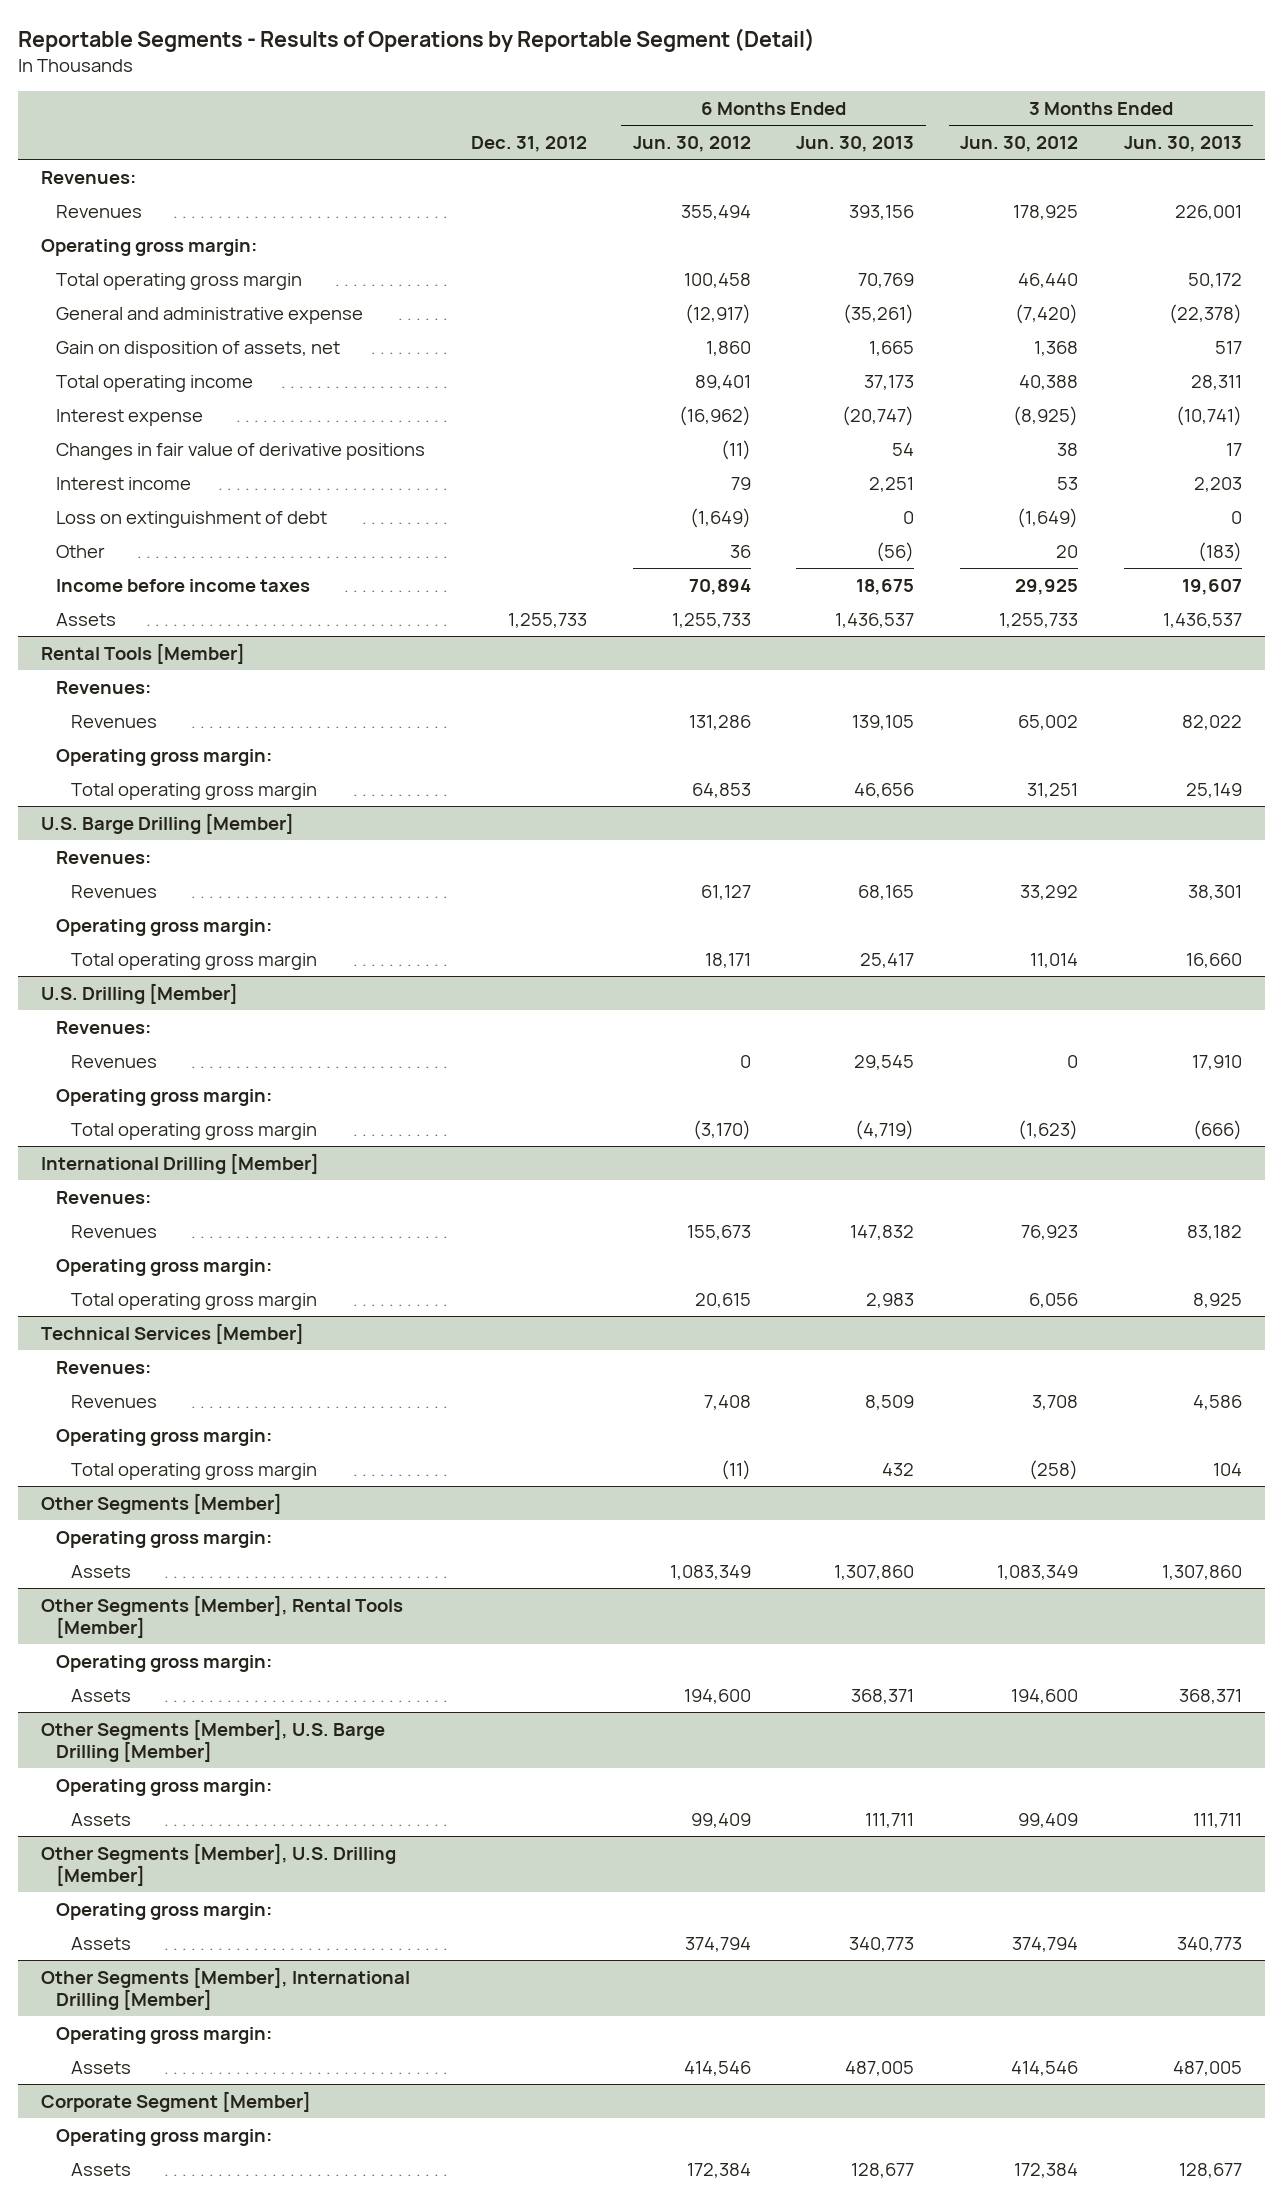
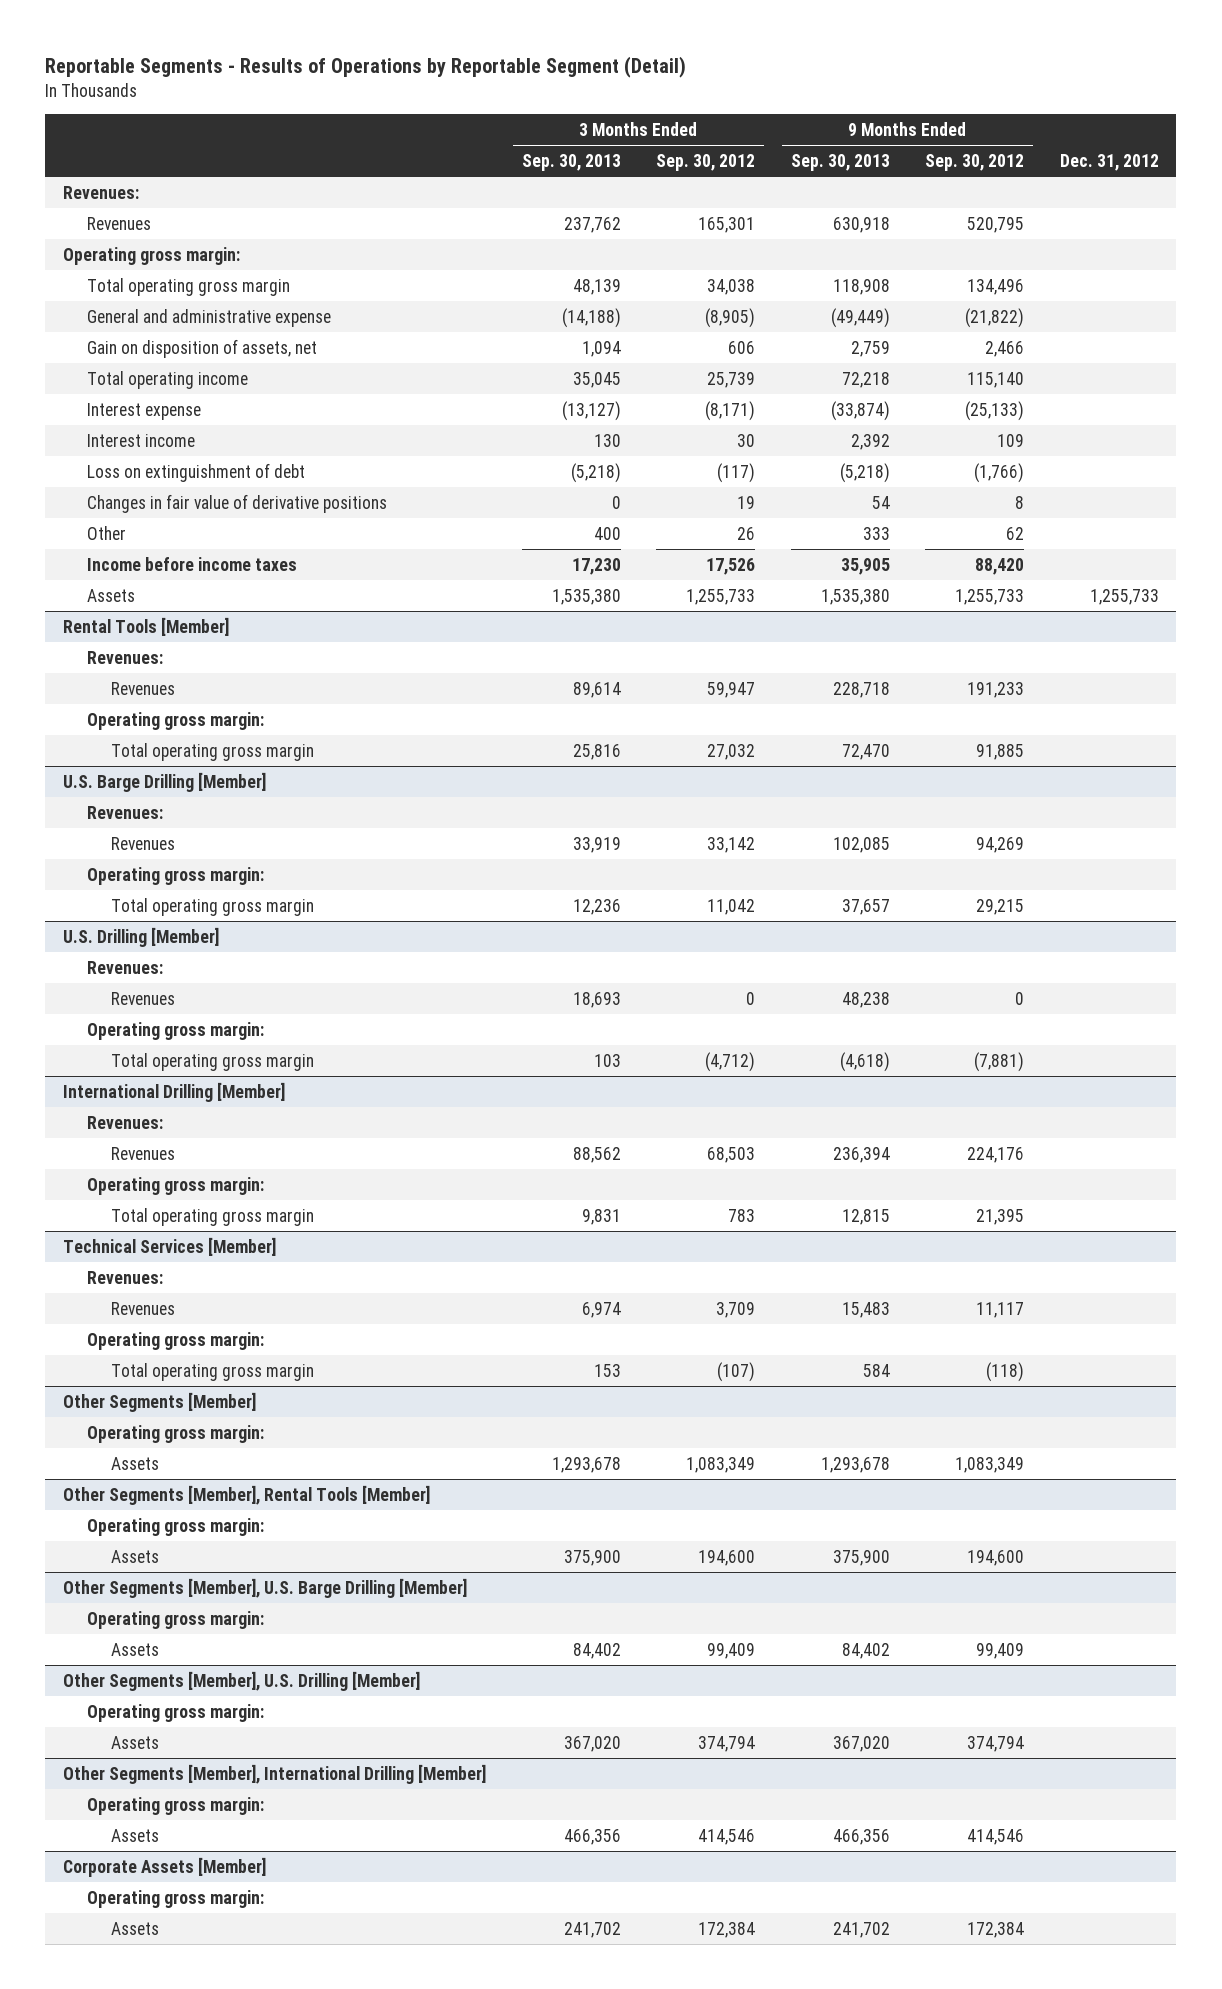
- | Dec. 31, 2012 | 6 Months Ended Jun. 30, 2012 | 6 Months Ended Jun. 30, 2013 | 3 Months Ended Jun. 30, 2012 | 3 Months Ended Jun. 30, 2013
+ | 3 Months Ended Sep. 30, 2013 | 3 Months Ended Sep. 30, 2012 | 9 Months Ended Sep. 30, 2013 | 9 Months Ended Sep. 30, 2012 | Dec. 31, 2012
moved down: Changes in fair value of derivative positions | 0 | 19 | 54 | 8 |
- Corporate Segment [Member]
- Operating gross margin:
- Assets | | 172,384 | 128,677 | 172,384 | 128,677
+ Corporate Assets [Member]
+ Operating gross margin:
+ Assets | 241,702 | 172,384 | 241,702 | 172,384 |

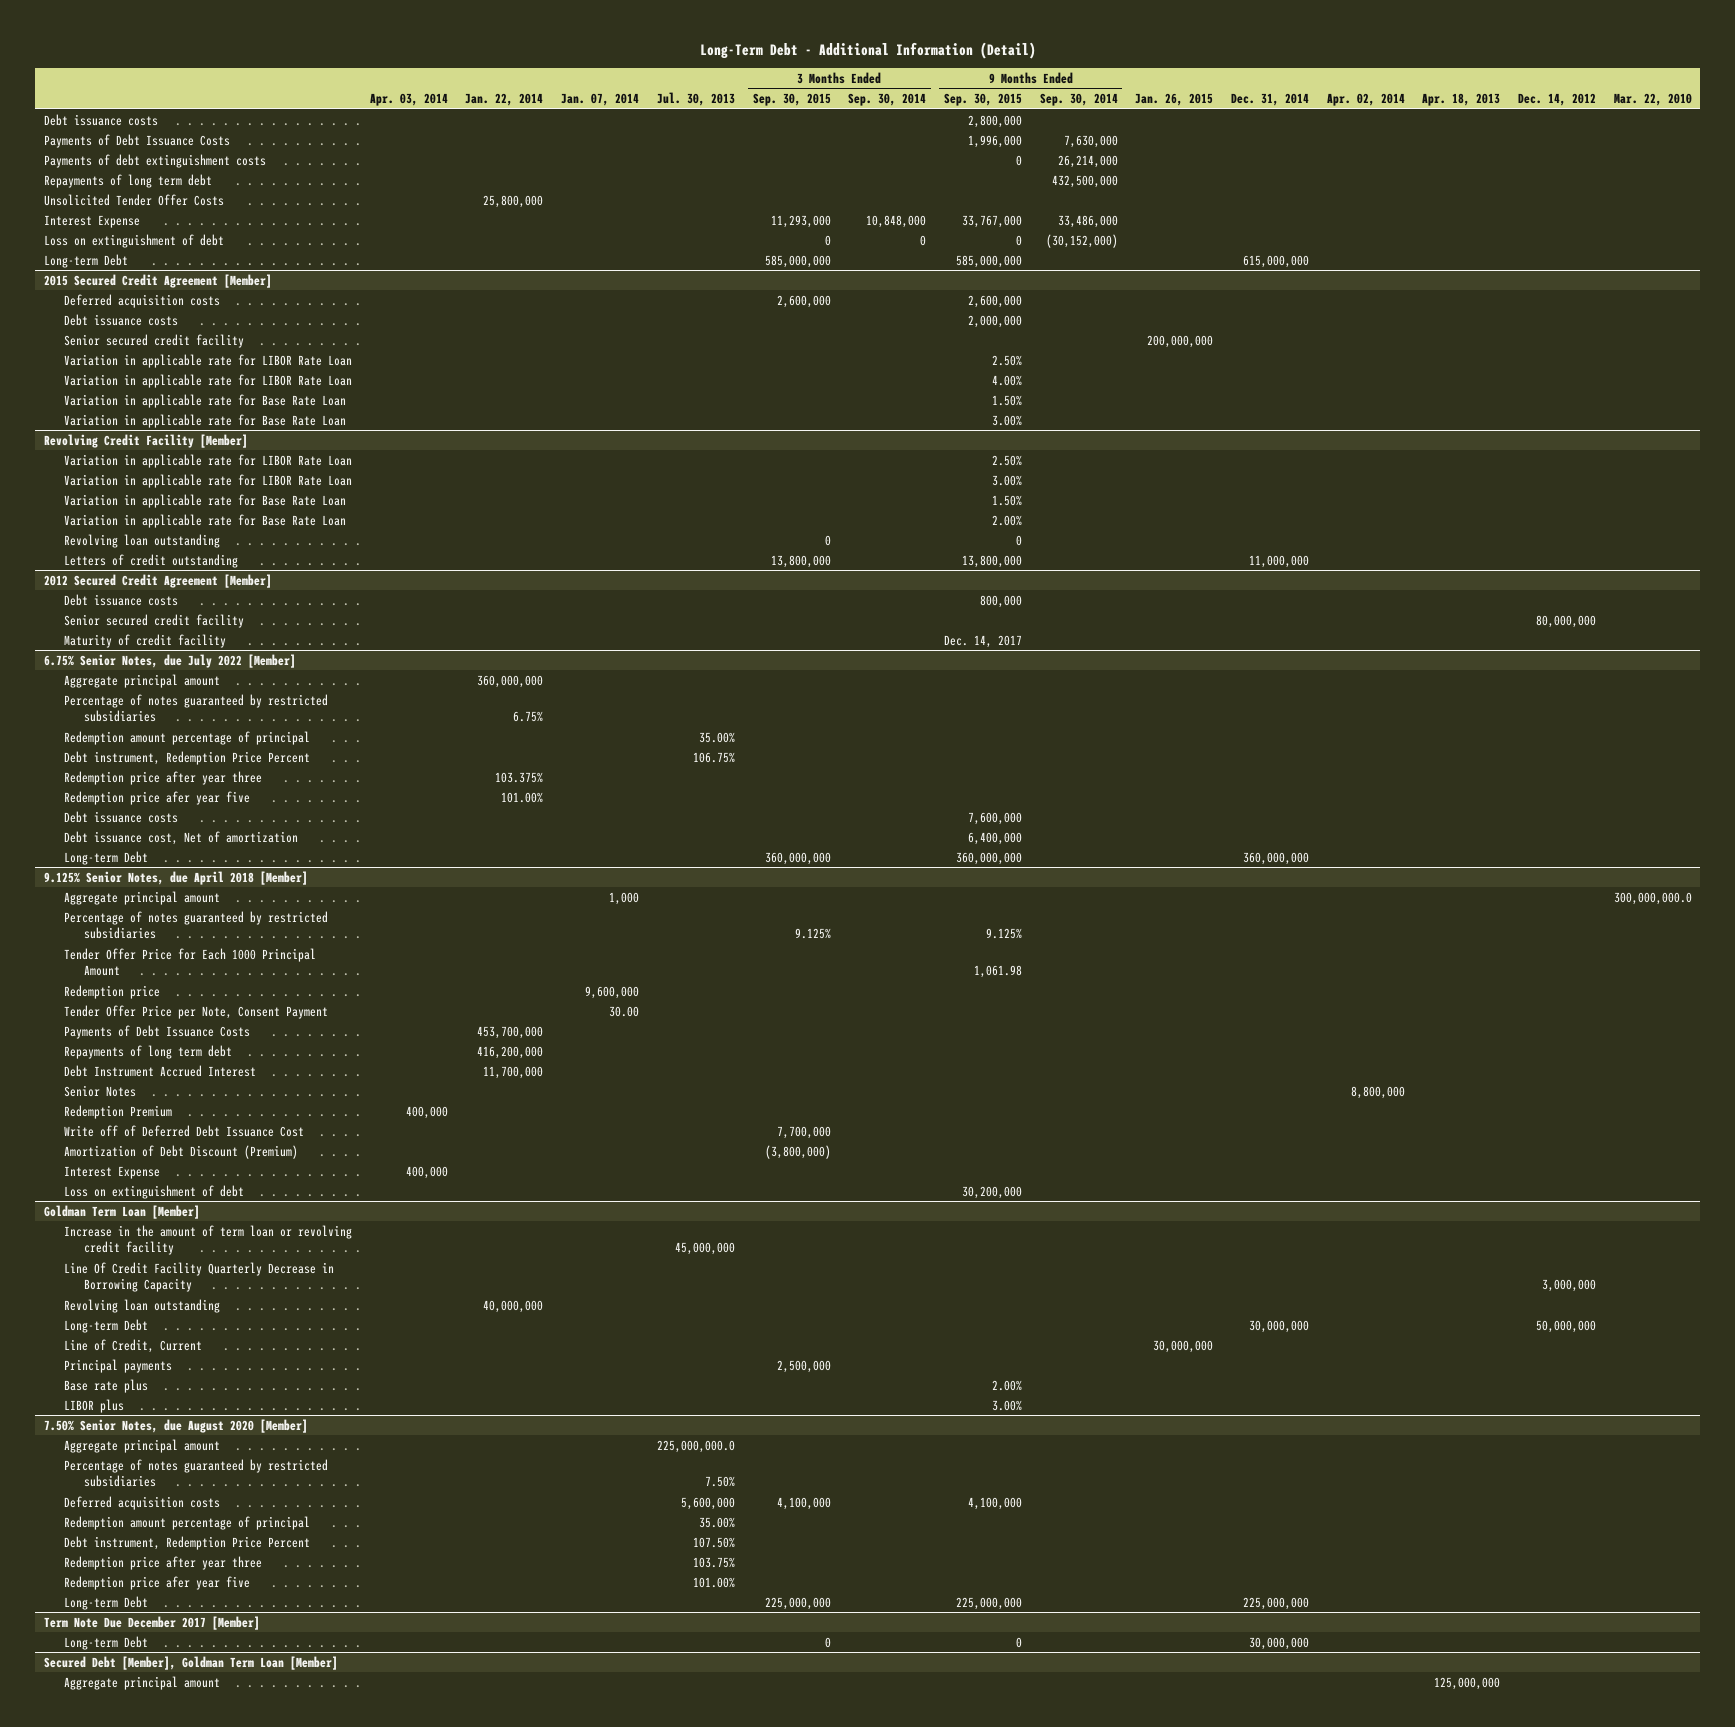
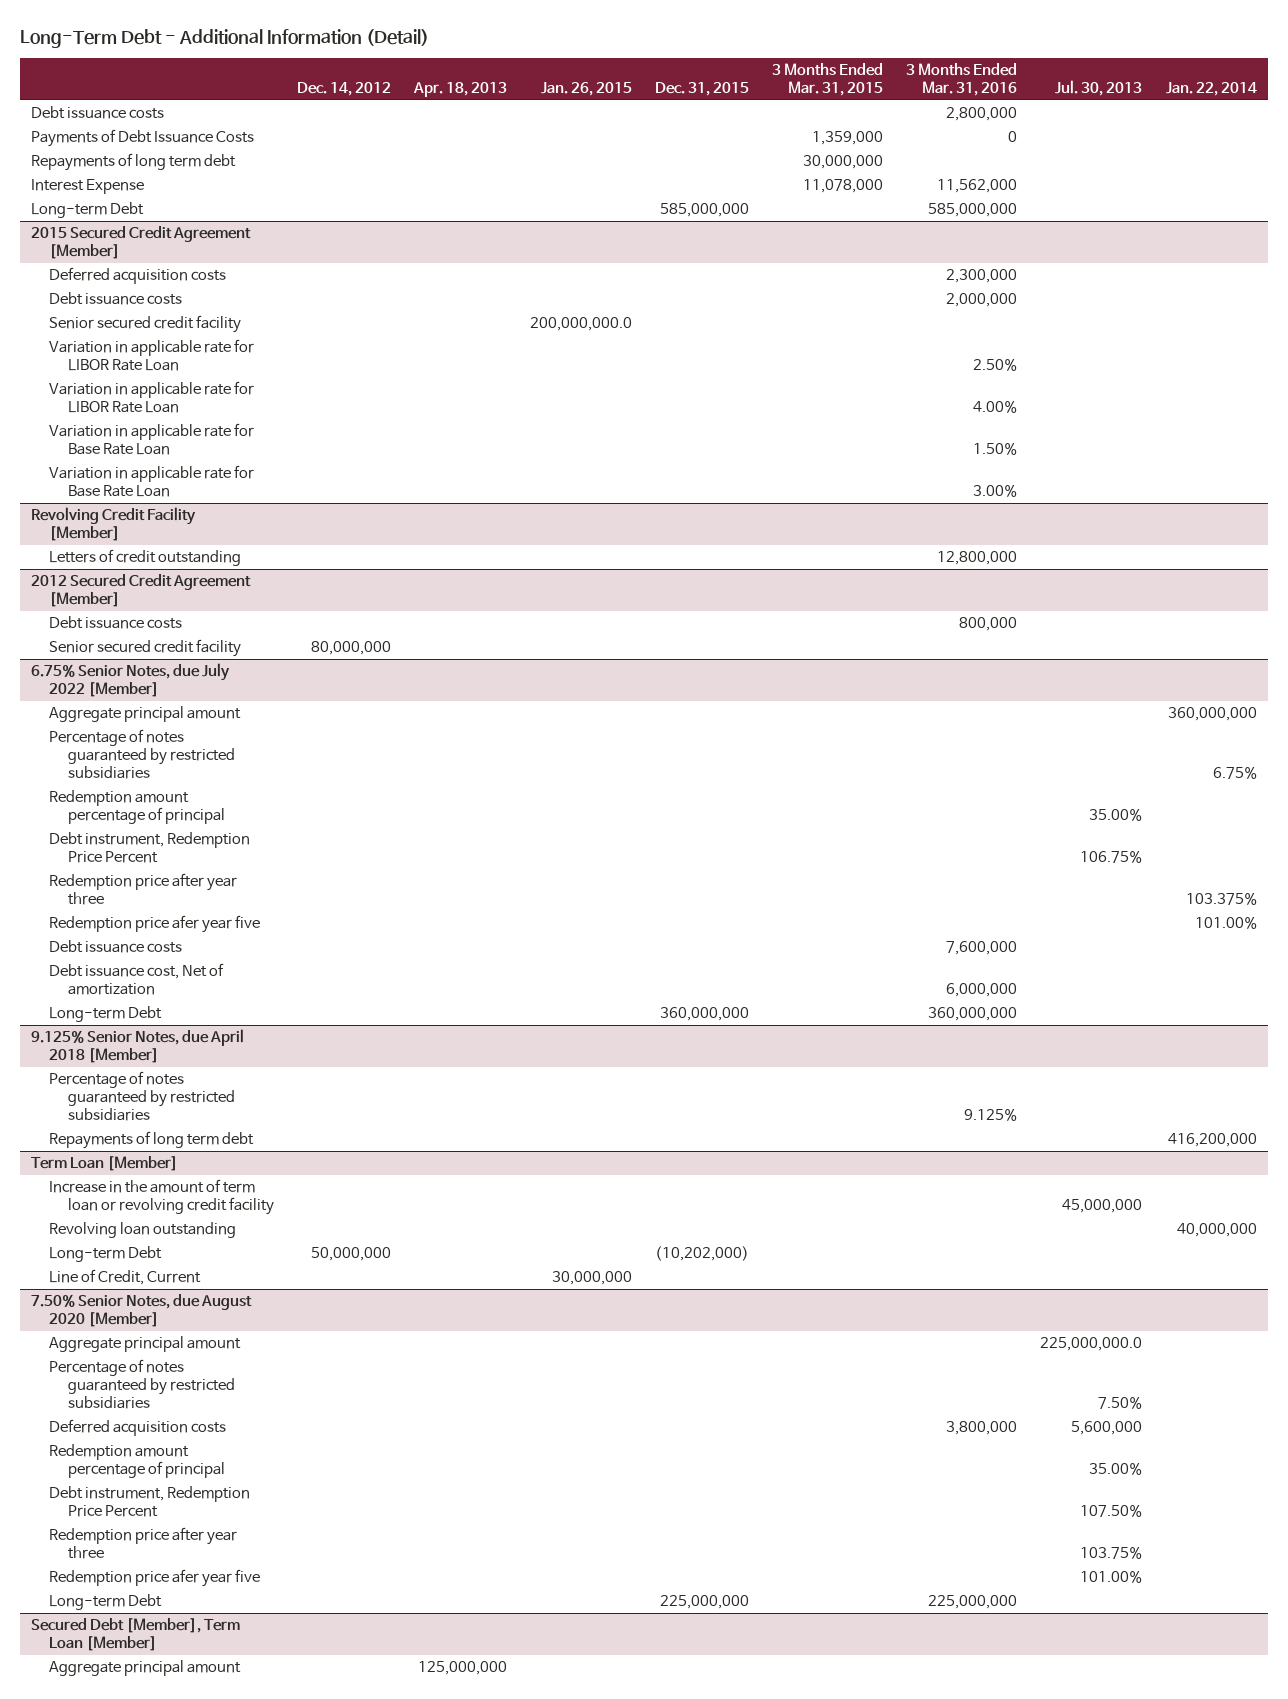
- | Apr. 03, 2014 | Jan. 22, 2014 | Jan. 07, 2014 | Jul. 30, 2013 | 3 Months Ended Sep. 30, 2015 | 3 Months Ended Sep. 30, 2014 | 9 Months Ended Sep. 30, 2015 | 9 Months Ended Sep. 30, 2014 | Jan. 26, 2015 | Dec. 31, 2014 | Apr. 02, 2014 | Apr. 18, 2013 | Dec. 14, 2012 | Mar. 22, 2010
+ | Dec. 14, 2012 | Apr. 18, 2013 | Jan. 26, 2015 | Dec. 31, 2015 | 3 Months Ended Mar. 31, 2015 | 3 Months Ended Mar. 31, 2016 | Jul. 30, 2013 | Jan. 22, 2014
- Payments of debt extinguishment costs | | | | | | | 0 | 26,214,000 | | | | | |
- Unsolicited Tender Offer Costs | | 25,800,000 | | | | | | | | | | | |
- Loss on extinguishment of debt | | | | | 0 | 0 | 0 | (30,152,000) | | | | | |
@ 2015 Secured Credit Agreement [Member]
- Senior secured credit facility | | | | | | | | | 200,000,000 | | | | |
+ Senior secured credit facility | | | 200,000,000.0 | | | | |
@ Revolving Credit Facility [Member]
- Variation in applicable rate for LIBOR Rate Loan | | | | | | | 2.50% | | | | | | |
- Variation in applicable rate for LIBOR Rate Loan | | | | | | | 3.00% | | | | | | |
- Variation in applicable rate for Base Rate Loan | | | | | | | 1.50% | | | | | | |
- Variation in applicable rate for Base Rate Loan | | | | | | | 2.00% | | | | | | |
- Revolving loan outstanding | | | | | 0 | | 0 | | | | | | |
@ 2012 Secured Credit Agreement [Member]
- Maturity of credit facility | | | | | | | Dec. 14, 2017 | | | | | | |
@ 9.125% Senior Notes, due April 2018 [Member]
- Aggregate principal amount | | | 1,000 | | | | | | | | | | | 300,000,000.0
- Tender Offer Price for Each 1000 Principal Amount | | | | | | | 1,061.98 | | | | | | |
- Redemption price | | | 9,600,000 | | | | | | | | | | |
- Tender Offer Price per Note, Consent Payment | | | 30.00 | | | | | | | | | | |
- Payments of Debt Issuance Costs | | 453,700,000 | | | | | | | | | | | |
- Debt Instrument Accrued Interest | | 11,700,000 | | | | | | | | | | | |
- Senior Notes | | | | | | | | | | | 8,800,000 | | |
- Redemption Premium | 400,000 | | | | | | | | | | | | |
- Write off of Deferred Debt Issuance Cost | | | | | 7,700,000 | | | | | | | | |
- Amortization of Debt Discount (Premium) | | | | | (3,800,000) | | | | | | | | |
- Interest Expense | 400,000 | | | | | | | | | | | | |
- Loss on extinguishment of debt | | | | | | | 30,200,000 | | | | | | |
- Goldman Term Loan [Member]
+ Term Loan [Member]
- Line Of Credit Facility Quarterly Decrease in Borrowing Capacity | | | | | | | | | | | | | 3,000,000 |
- Principal payments | | | | | 2,500,000 | | | | | | | | |
- Base rate plus | | | | | | | 2.00% | | | | | | |
- LIBOR plus | | | | | | | 3.00% | | | | | | |
- Term Note Due December 2017 [Member]
- Long-term Debt | | | | | 0 | | 0 | | | 30,000,000 | | | |
- Secured Debt [Member], Goldman Term Loan [Member]
+ Secured Debt [Member], Term Loan [Member]

